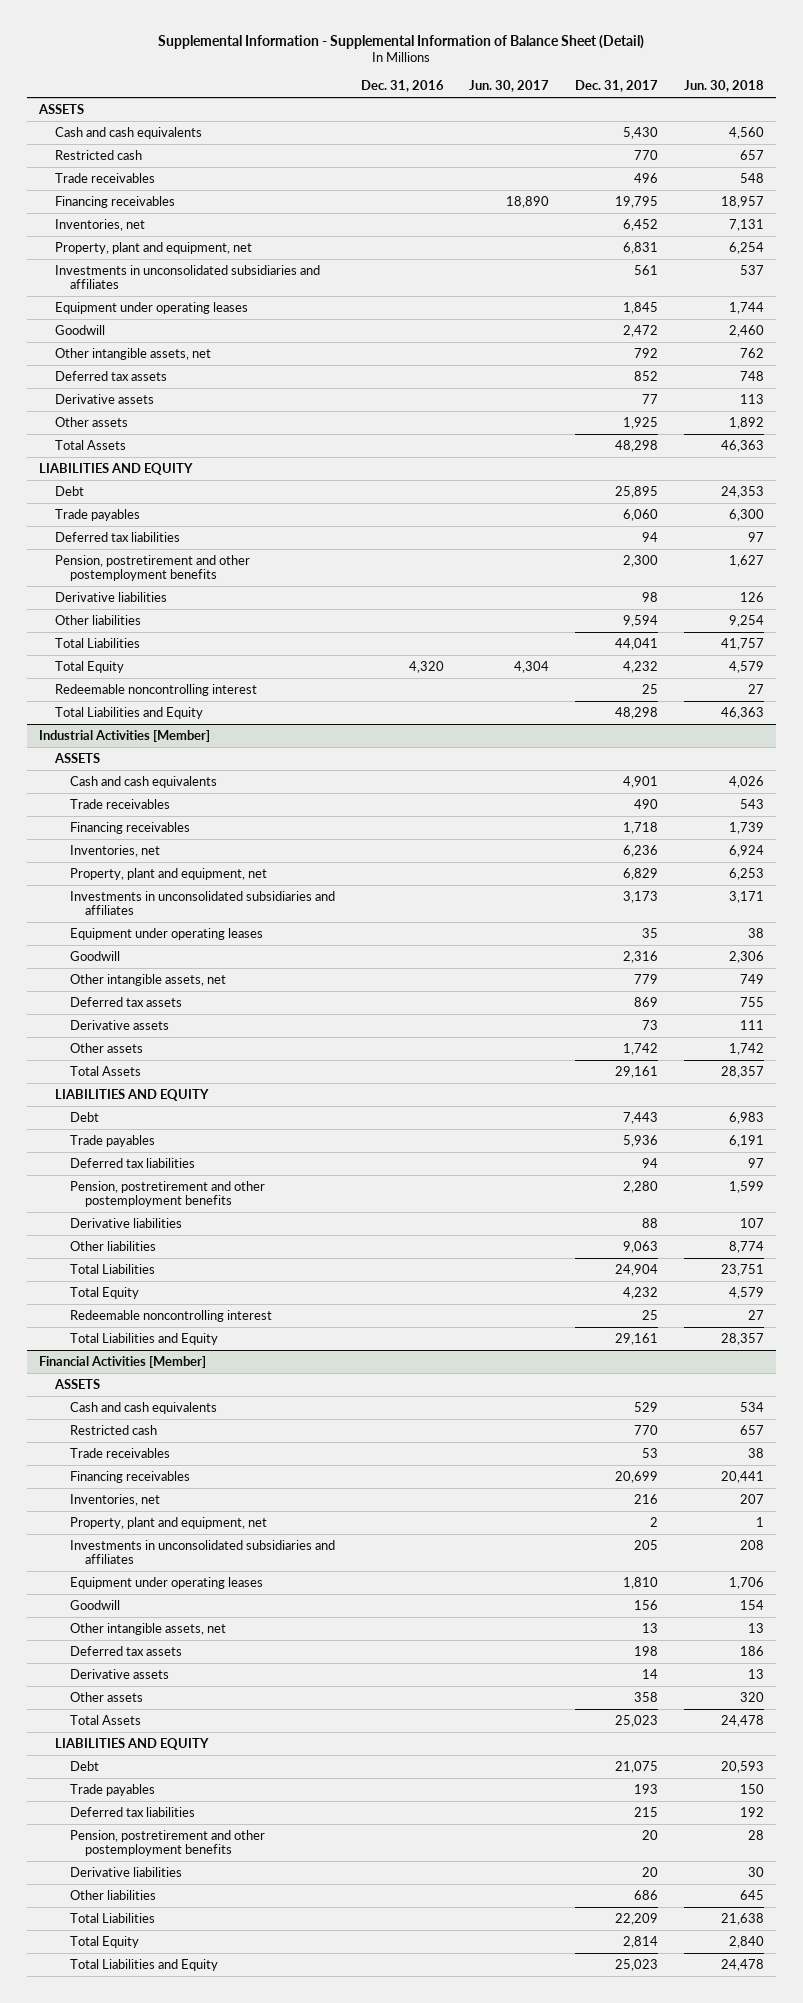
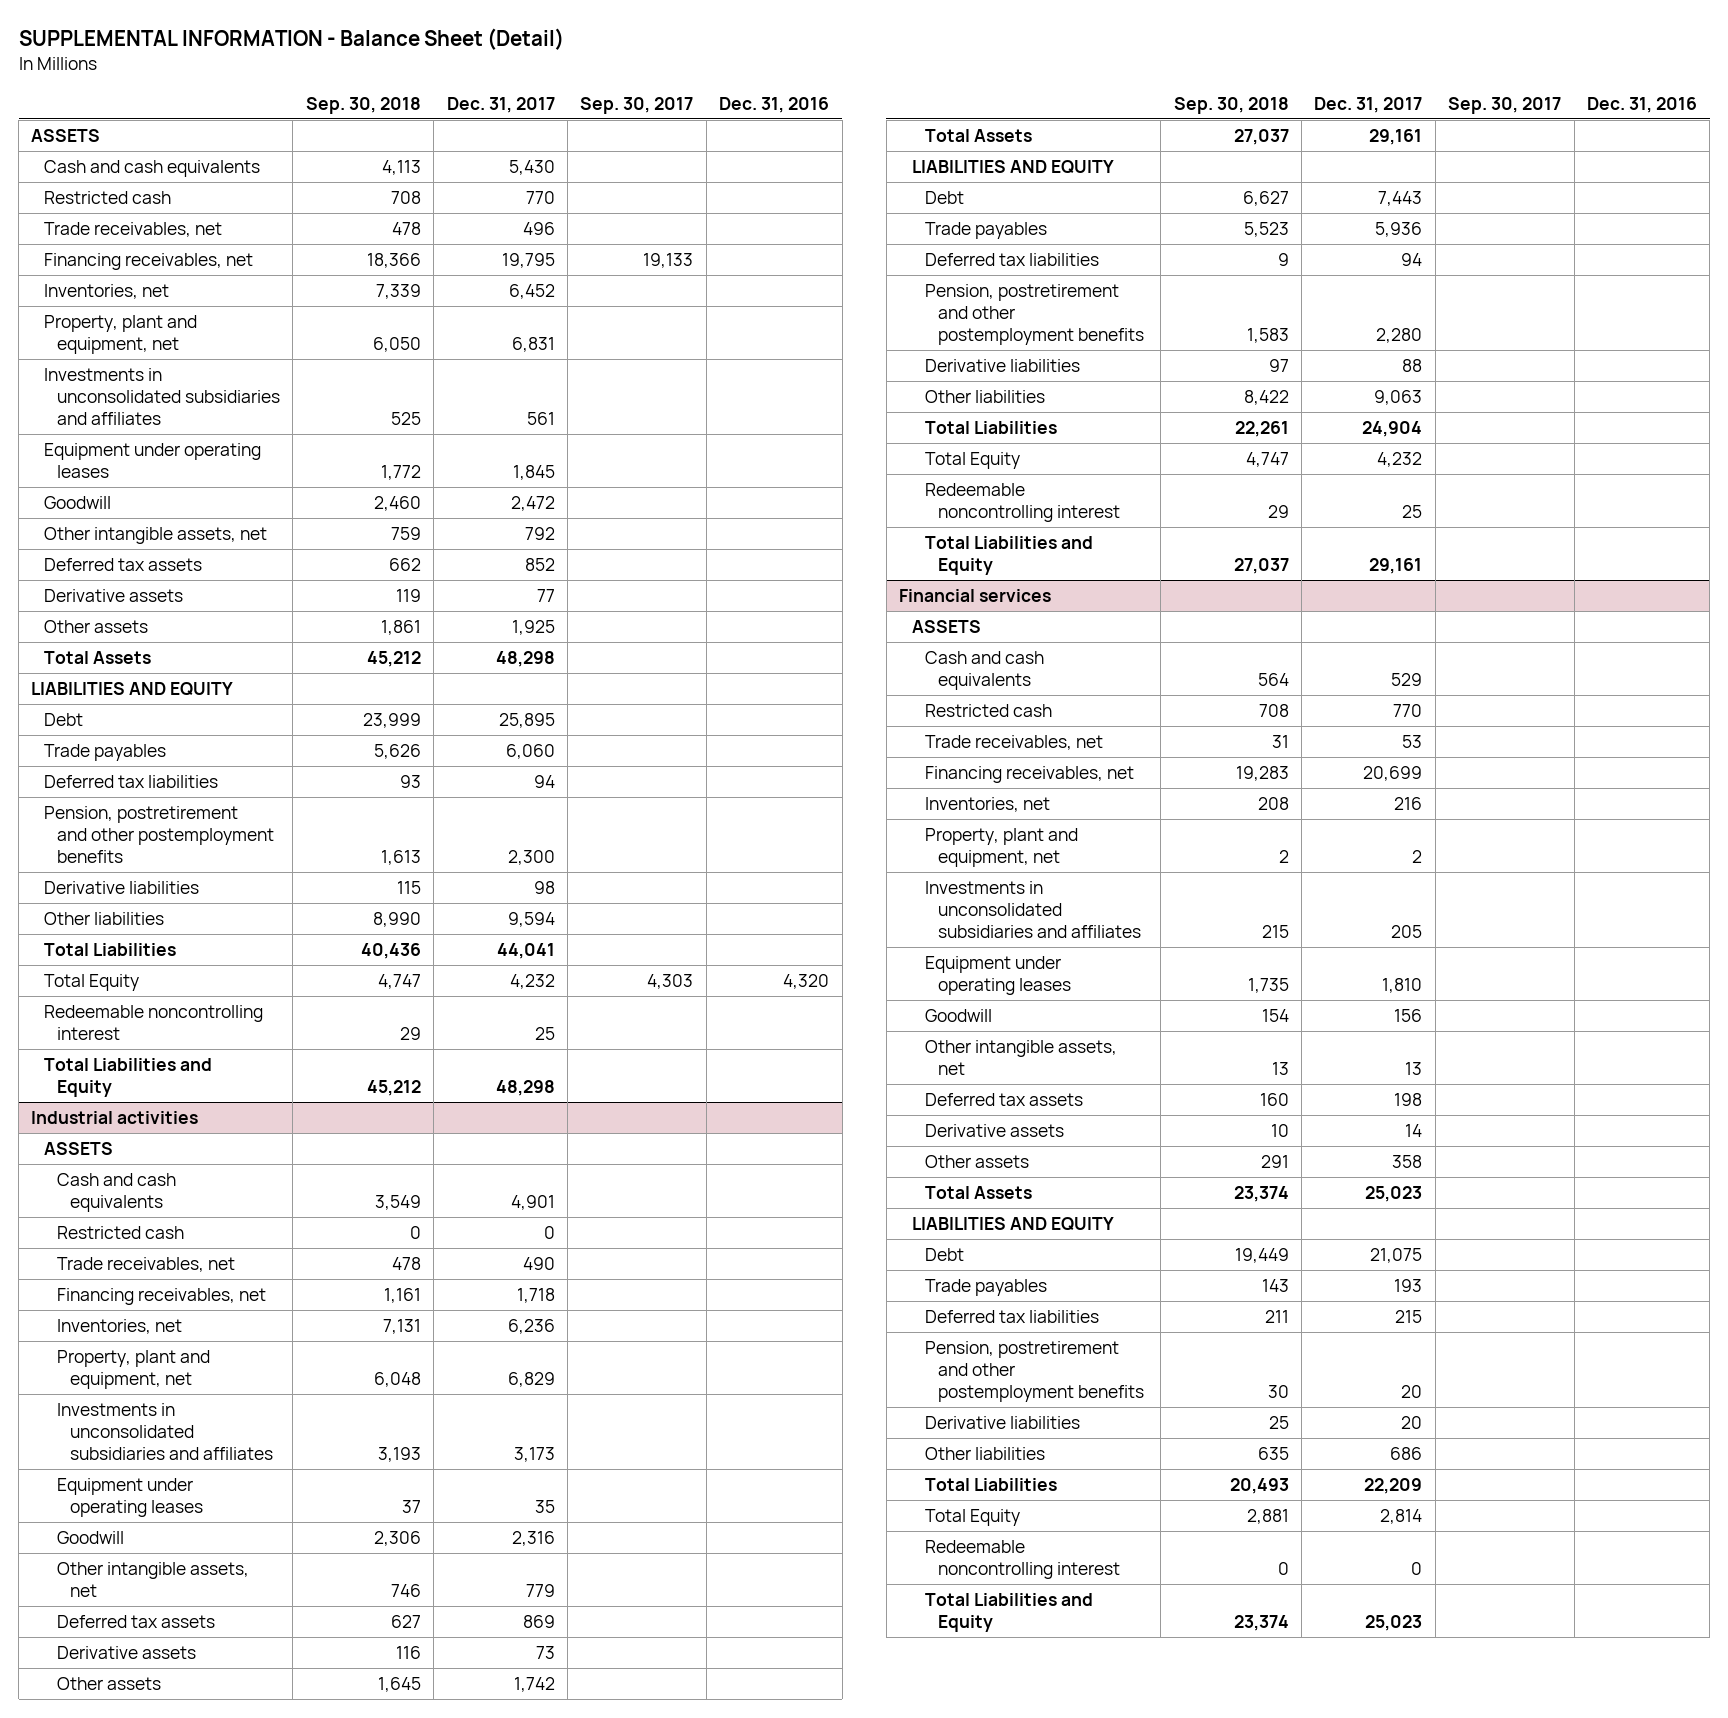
- Supplemental Information - Supplemental Information of Balance Sheet (Detail)
+ SUPPLEMENTAL INFORMATION - Balance Sheet (Detail)
- | Dec. 31, 2016 | Jun. 30, 2017 | Dec. 31, 2017 | Jun. 30, 2018
+ | Sep. 30, 2018 | Dec. 31, 2017 | Sep. 30, 2017 | Dec. 31, 2016
- Trade receivables | | | 496 | 548
- Financing receivables | | 18,890 | 19,795 | 18,957
+ Trade receivables, net | 478 | 496 | |
+ Financing receivables, net | 18,366 | 19,795 | 19,133 |
- Industrial Activities [Member]
+ Industrial activities
- Trade receivables | | | 490 | 543
- Financing receivables | | | 1,718 | 1,739
+ Restricted cash | 0 | 0 | |
+ Trade receivables, net | 478 | 490 | |
+ Financing receivables, net | 1,161 | 1,718 | |
- Financial Activities [Member]
+ Financial services
- Trade receivables | | | 53 | 38
- Financing receivables | | | 20,699 | 20,441
+ Trade receivables, net | 31 | 53 | |
+ Financing receivables, net | 19,283 | 20,699 | |
+ Redeemable noncontrolling interest | 0 | 0 | |

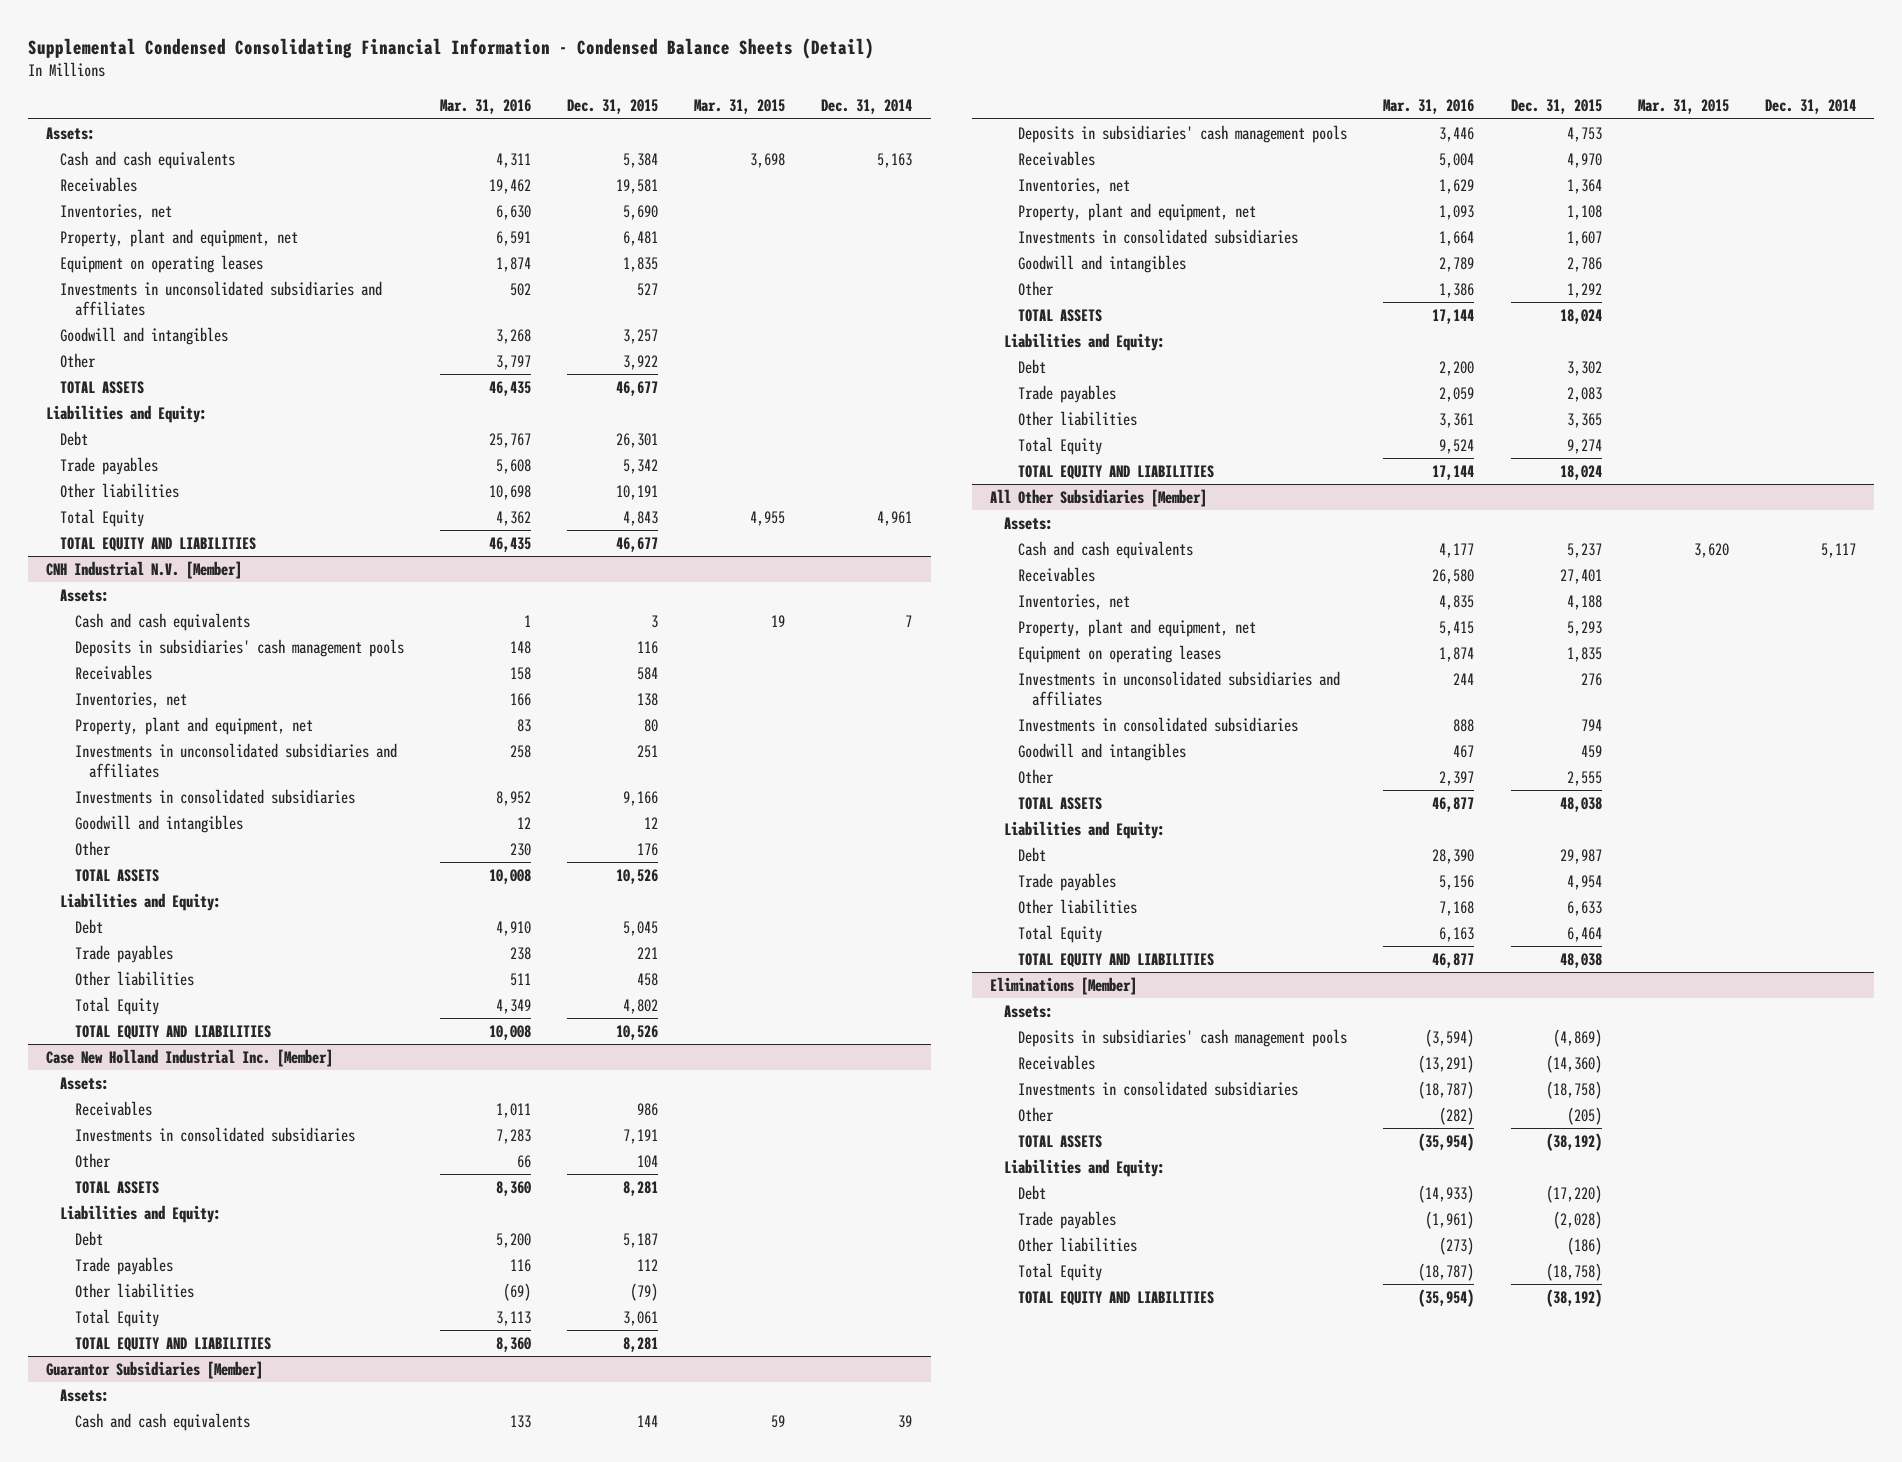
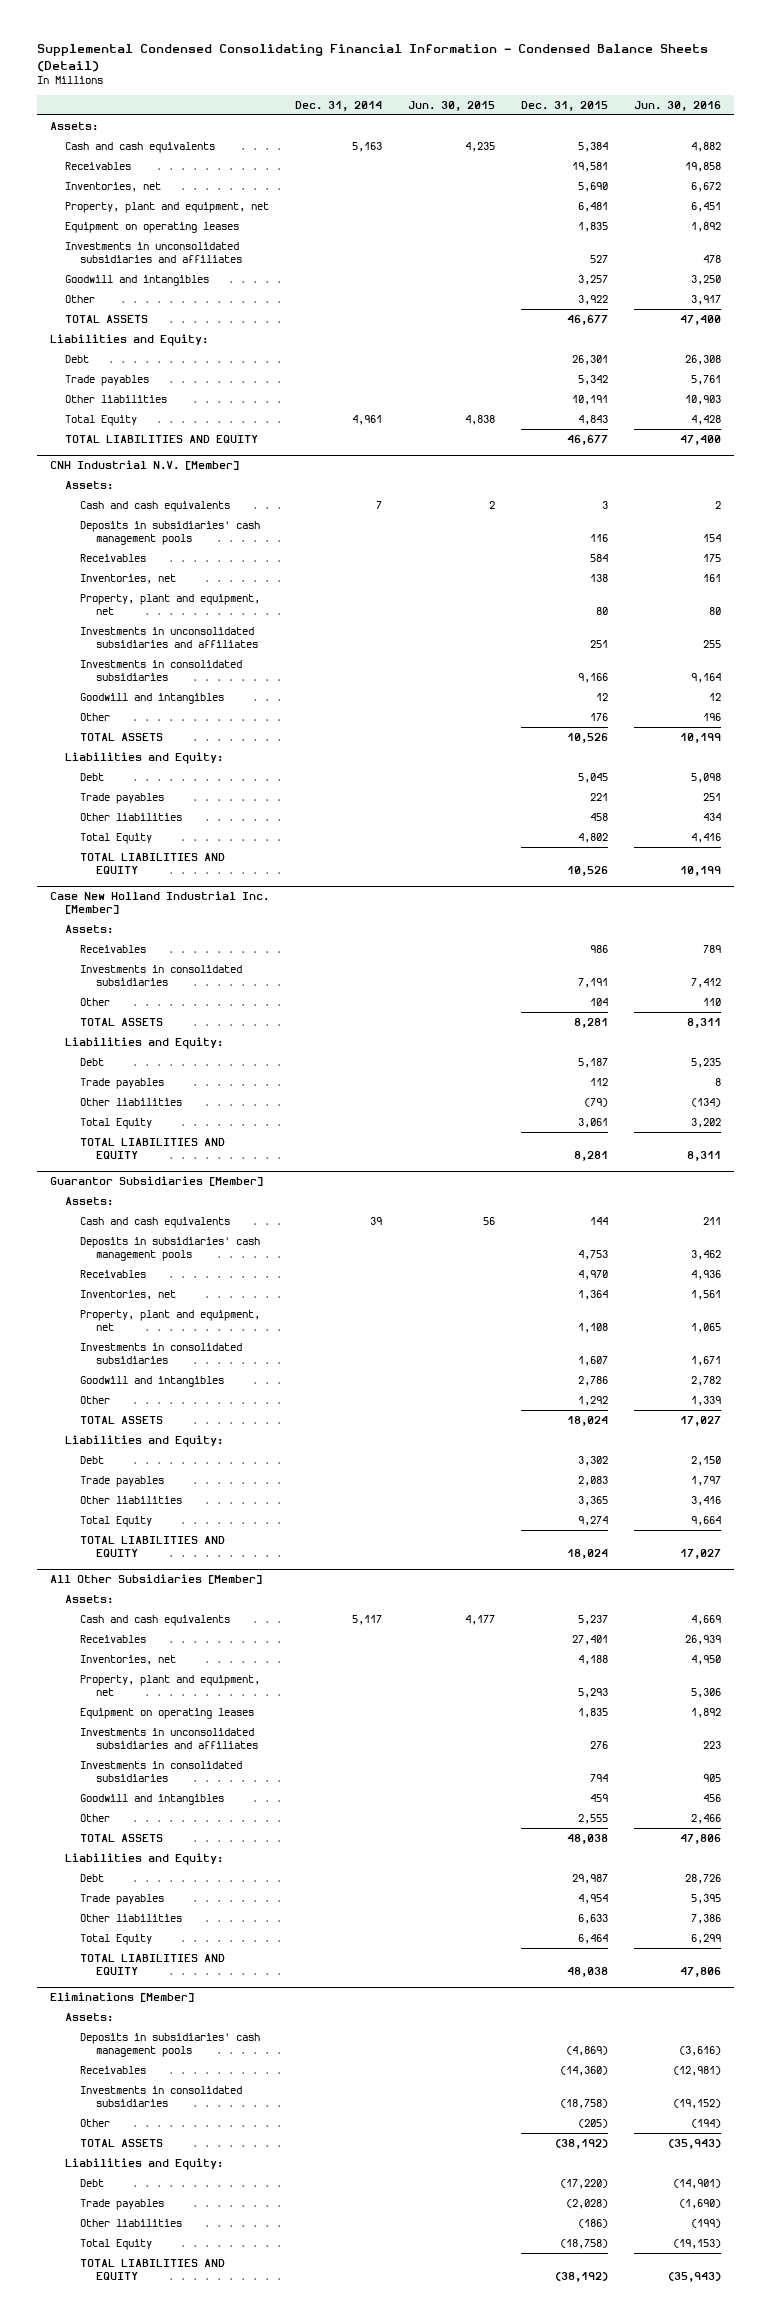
- | Mar. 31, 2016 | Dec. 31, 2015 | Mar. 31, 2015 | Dec. 31, 2014
+ | Dec. 31, 2014 | Jun. 30, 2015 | Dec. 31, 2015 | Jun. 30, 2016
- TOTAL EQUITY AND LIABILITIES | 46,435 | 46,677 | |
+ TOTAL LIABILITIES AND EQUITY | | | 46,677 | 47,400
@ CNH Industrial N.V. [Member]
- TOTAL EQUITY AND LIABILITIES | 10,008 | 10,526 | |
+ TOTAL LIABILITIES AND EQUITY | | | 10,526 | 10,199
@ Case New Holland Industrial Inc. [Member]
- TOTAL EQUITY AND LIABILITIES | 8,360 | 8,281 | |
+ TOTAL LIABILITIES AND EQUITY | | | 8,281 | 8,311
@ Guarantor Subsidiaries [Member]
- TOTAL EQUITY AND LIABILITIES | 17,144 | 18,024 | |
+ TOTAL LIABILITIES AND EQUITY | | | 18,024 | 17,027
@ All Other Subsidiaries [Member]
- TOTAL EQUITY AND LIABILITIES | 46,877 | 48,038 | |
+ TOTAL LIABILITIES AND EQUITY | | | 48,038 | 47,806
@ Eliminations [Member]
- TOTAL EQUITY AND LIABILITIES | (35,954) | (38,192) | |
+ TOTAL LIABILITIES AND EQUITY | | | (38,192) | (35,943)

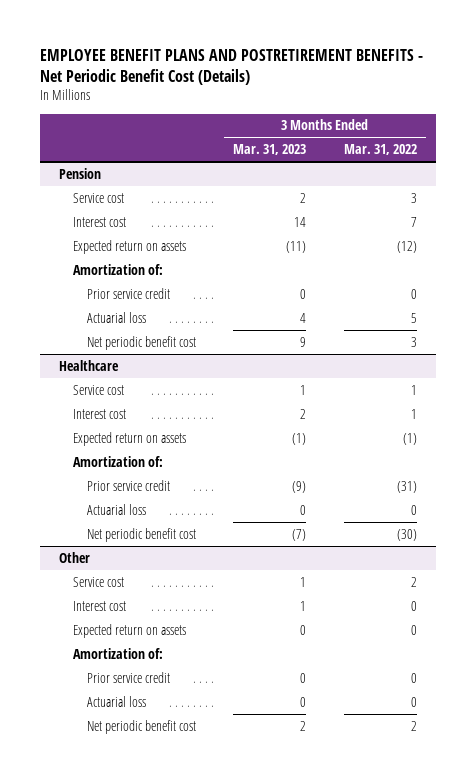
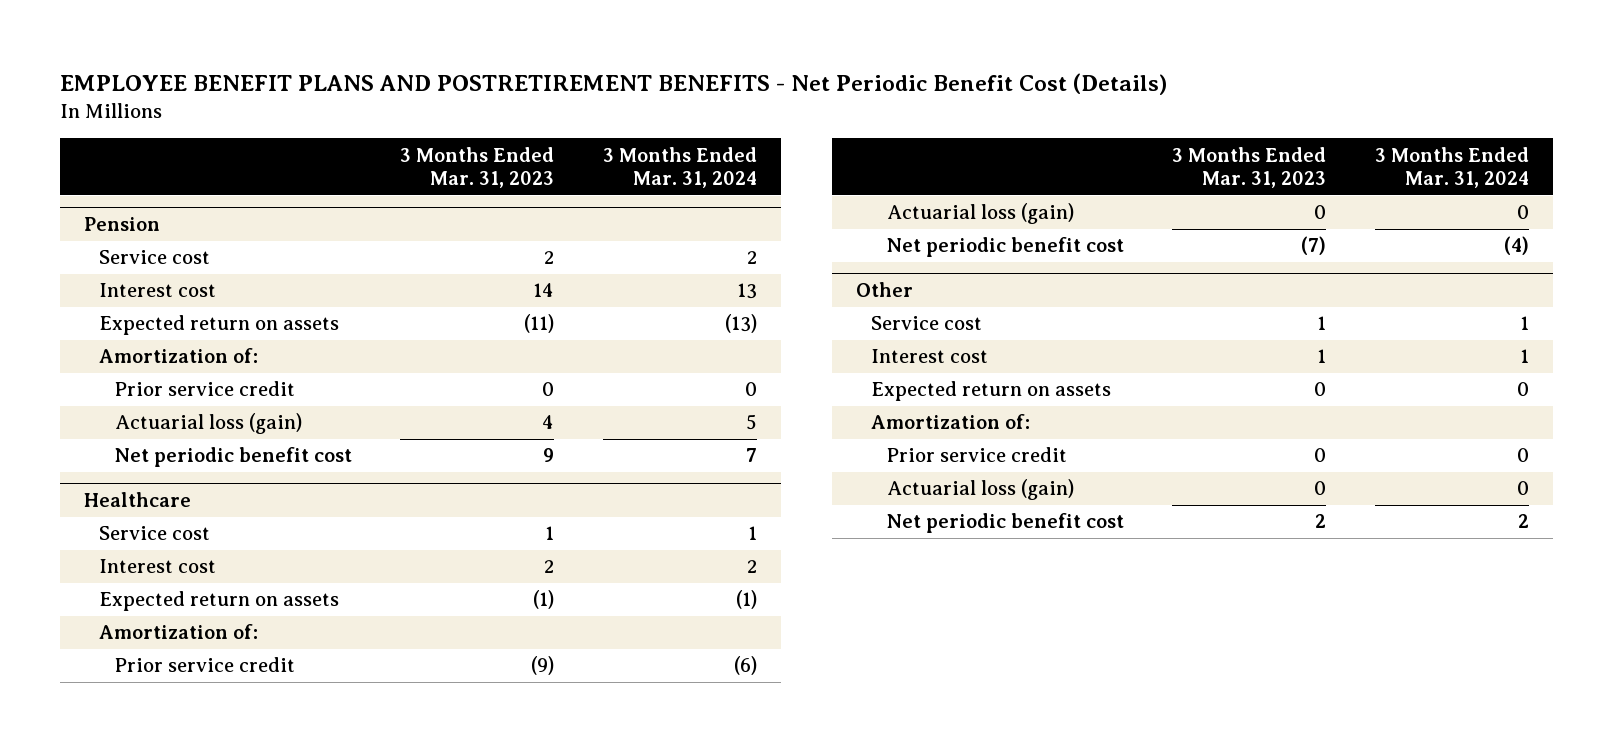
- | 3 Months Ended Mar. 31, 2023 | 3 Months Ended Mar. 31, 2022
+ | 3 Months Ended Mar. 31, 2023 | 3 Months Ended Mar. 31, 2024
@ Pension
- Actuarial loss | 4 | 5
+ Actuarial loss (gain) | 4 | 5
@ Healthcare
- Actuarial loss | 0 | 0
+ Actuarial loss (gain) | 0 | 0
@ Other
- Actuarial loss | 0 | 0
+ Actuarial loss (gain) | 0 | 0

